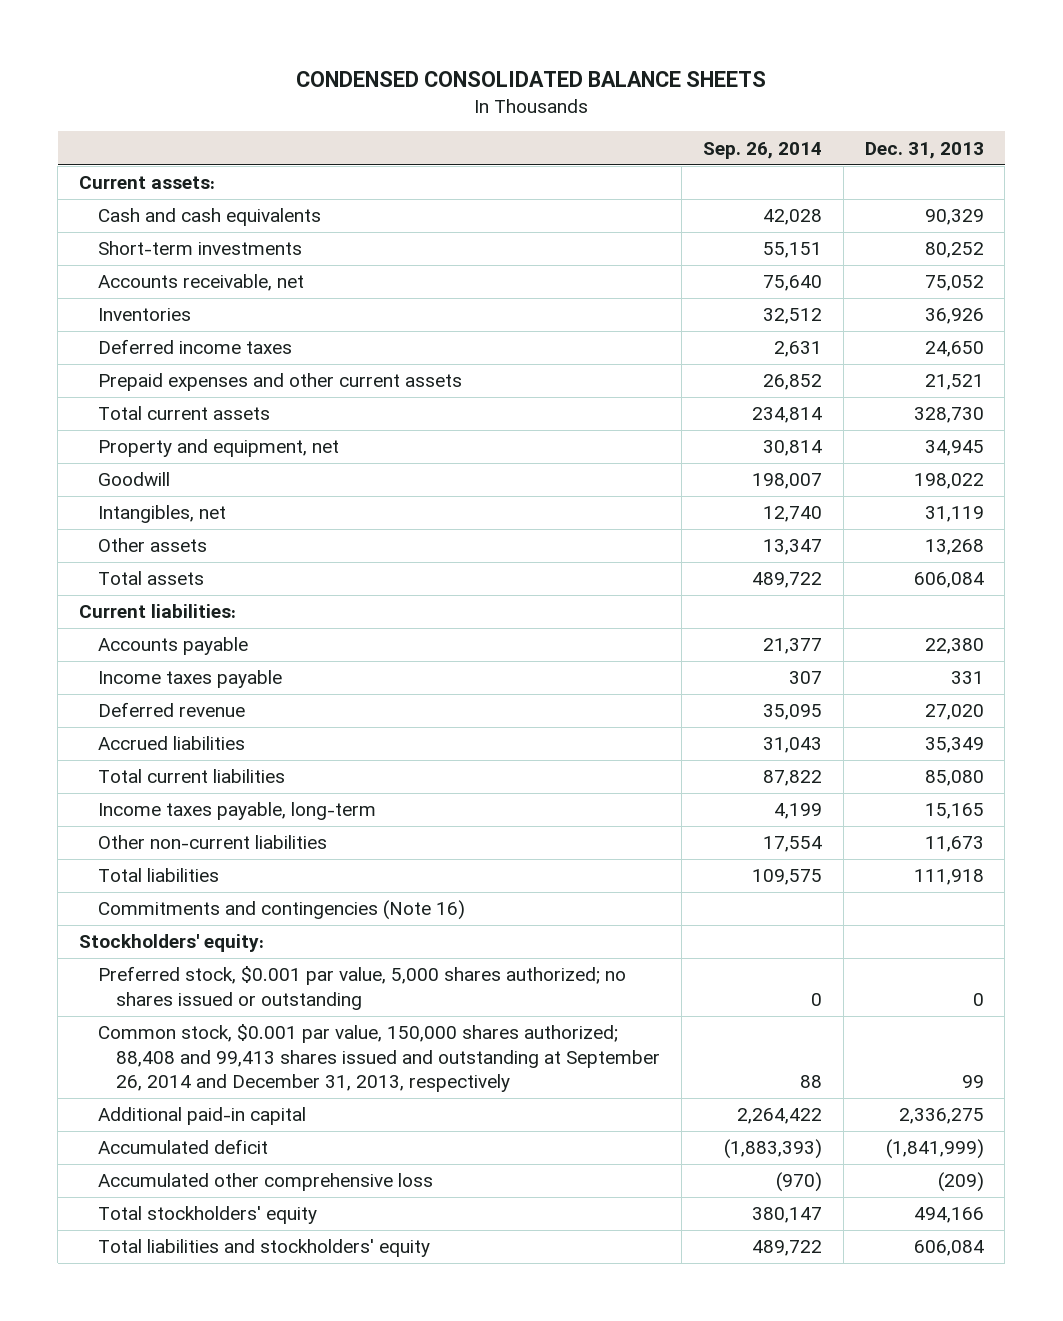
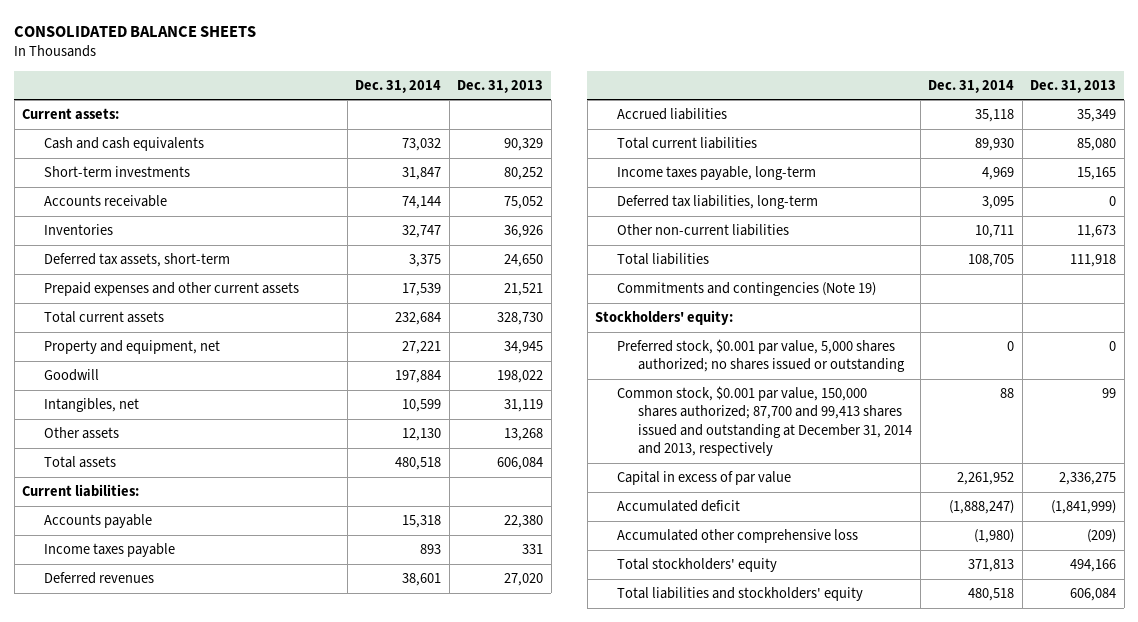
- CONDENSED CONSOLIDATED BALANCE SHEETS
+ CONSOLIDATED BALANCE SHEETS
- | Sep. 26, 2014 | Dec. 31, 2013
+ | Dec. 31, 2014 | Dec. 31, 2013
- Accounts receivable, net | 75,640 | 75,052
+ Accounts receivable | 74,144 | 75,052
- Deferred income taxes | 2,631 | 24,650
+ Deferred tax assets, short-term | 3,375 | 24,650
- Deferred revenue | 35,095 | 27,020
+ Deferred revenues | 38,601 | 27,020
+ Deferred tax liabilities, long-term | 3,095 | 0
- Commitments and contingencies (Note 16)
+ Commitments and contingencies (Note 19)
- Common stock, $0.001 par value, 150,000 shares authorized; 88,408 and 99,413 shares issued and outstanding at September 26, 2014 and December 31, 2013, respectively | 88 | 99
- Additional paid-in capital | 2,264,422 | 2,336,275
+ Common stock, $0.001 par value, 150,000 shares authorized; 87,700 and 99,413 shares issued and outstanding at December 31, 2014 and 2013, respectively | 88 | 99
+ Capital in excess of par value | 2,261,952 | 2,336,275

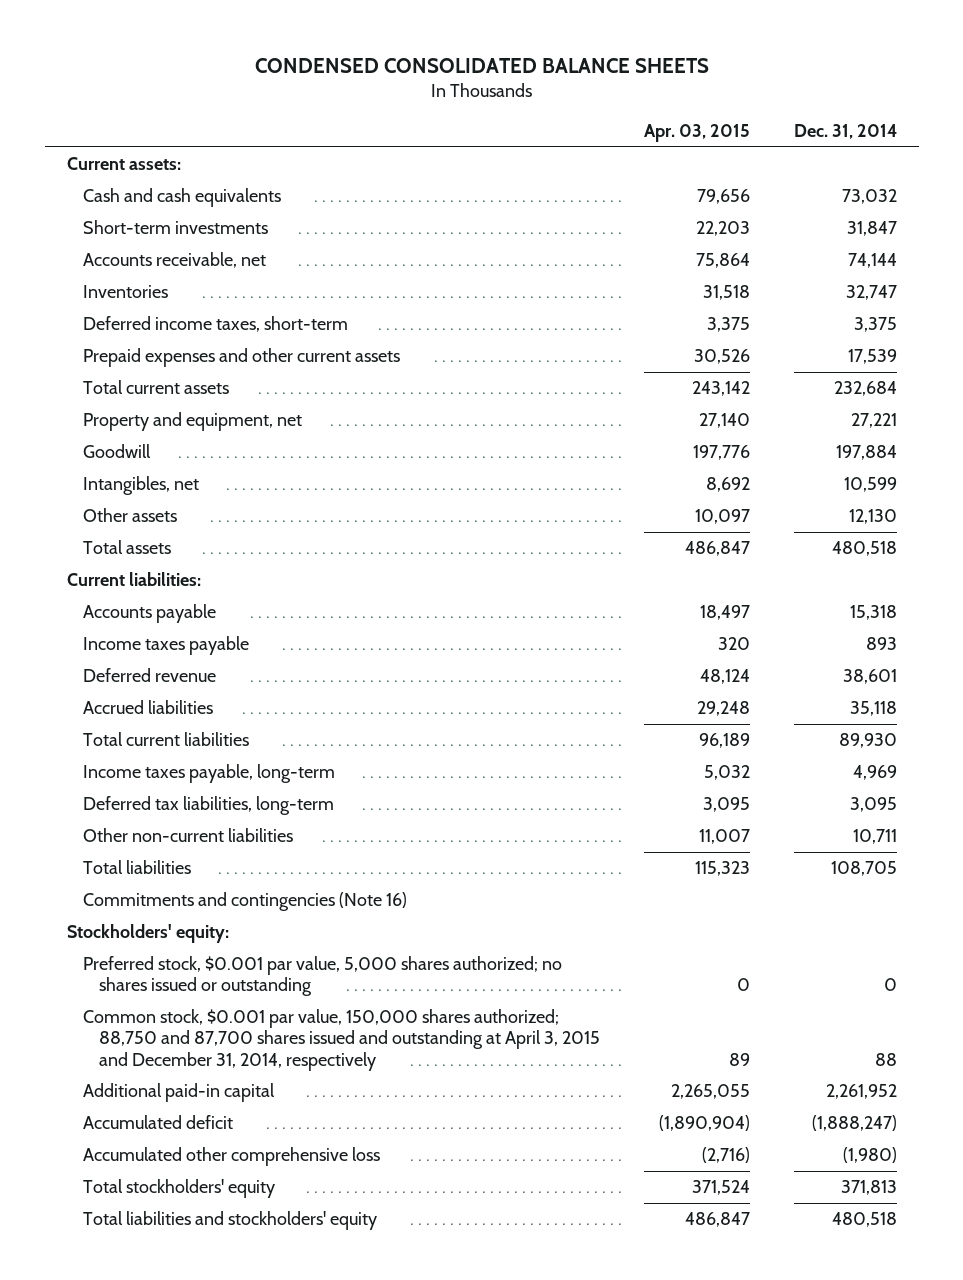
- CONSOLIDATED BALANCE SHEETS
+ CONDENSED CONSOLIDATED BALANCE SHEETS
- | Dec. 31, 2014 | Dec. 31, 2013
+ | Apr. 03, 2015 | Dec. 31, 2014
- Accounts receivable | 74,144 | 75,052
+ Accounts receivable, net | 75,864 | 74,144
- Deferred tax assets, short-term | 3,375 | 24,650
+ Deferred income taxes, short-term | 3,375 | 3,375
- Deferred revenues | 38,601 | 27,020
+ Deferred revenue | 48,124 | 38,601
- Commitments and contingencies (Note 19)
+ Commitments and contingencies (Note 16)
- Common stock, $0.001 par value, 150,000 shares authorized; 87,700 and 99,413 shares issued and outstanding at December 31, 2014 and 2013, respectively | 88 | 99
- Capital in excess of par value | 2,261,952 | 2,336,275
+ Common stock, $0.001 par value, 150,000 shares authorized; 88,750 and 87,700 shares issued and outstanding at April 3, 2015 and December 31, 2014, respectively | 89 | 88
+ Additional paid-in capital | 2,265,055 | 2,261,952

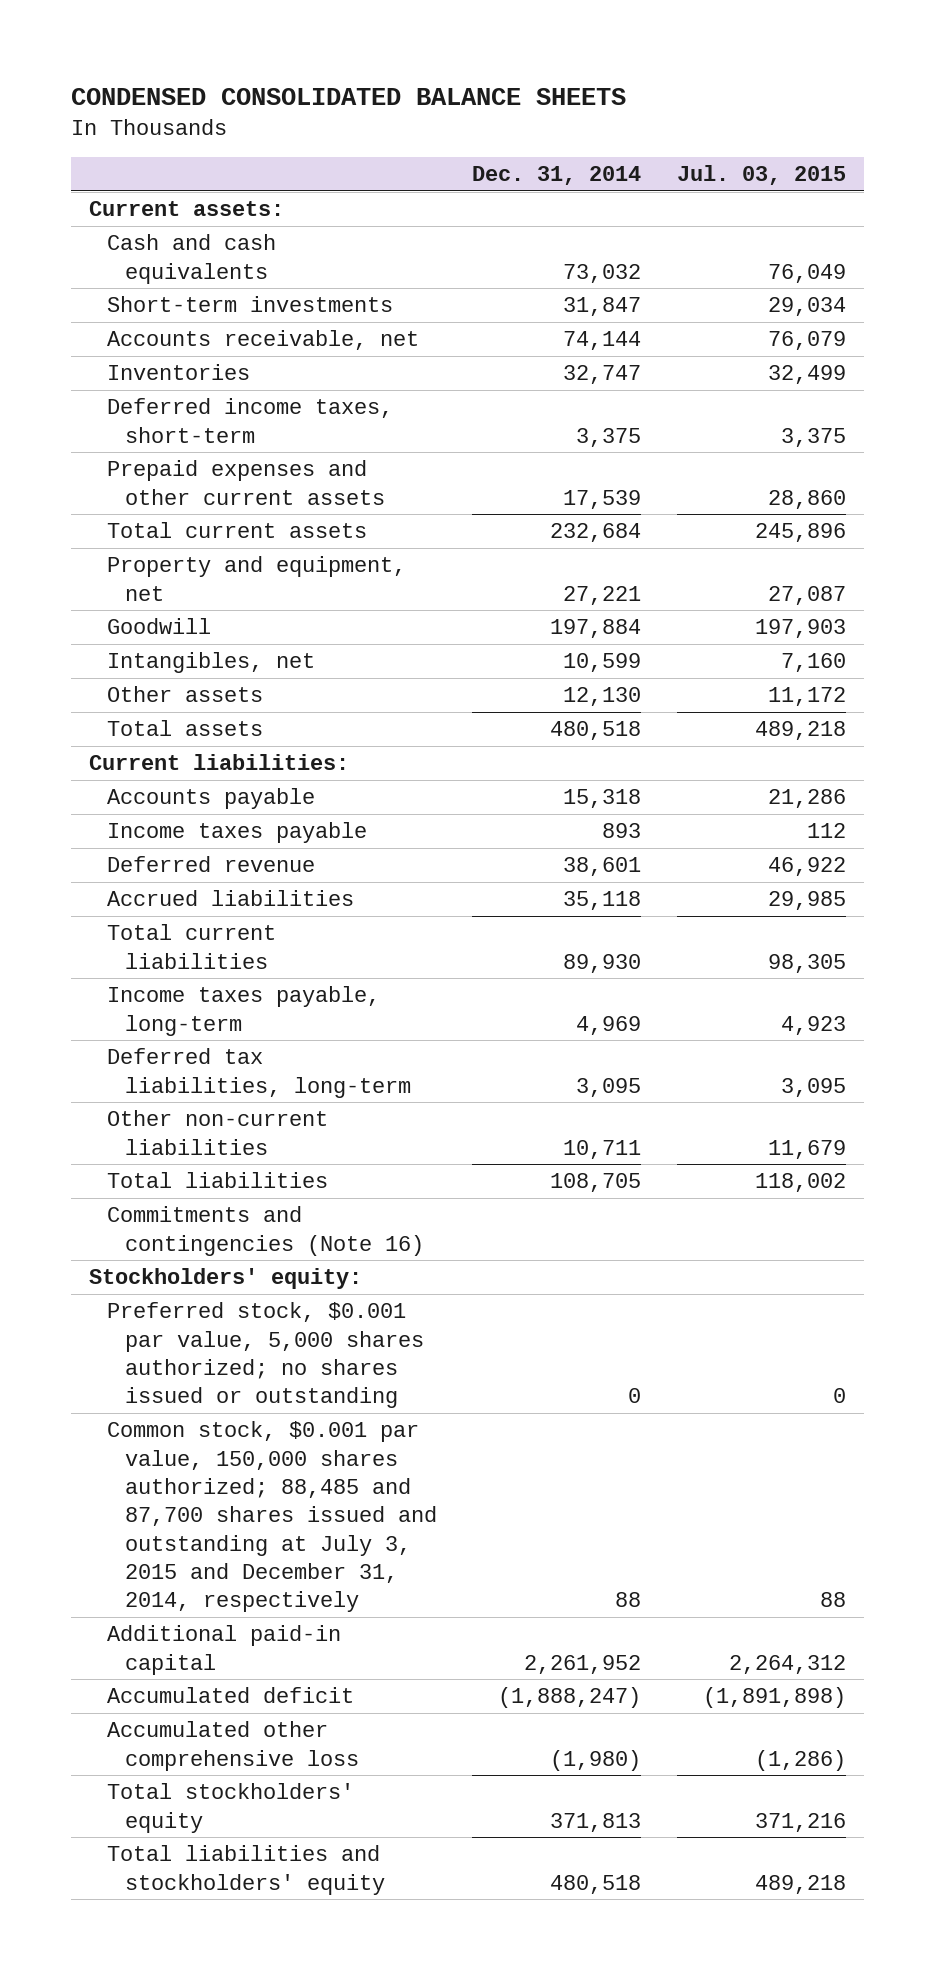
- | Apr. 03, 2015 | Dec. 31, 2014
+ | Dec. 31, 2014 | Jul. 03, 2015
- Common stock, $0.001 par value, 150,000 shares authorized; 88,750 and 87,700 shares issued and outstanding at April 3, 2015 and December 31, 2014, respectively | 89 | 88
+ Common stock, $0.001 par value, 150,000 shares authorized; 88,485 and 87,700 shares issued and outstanding at July 3, 2015 and December 31, 2014, respectively | 88 | 88

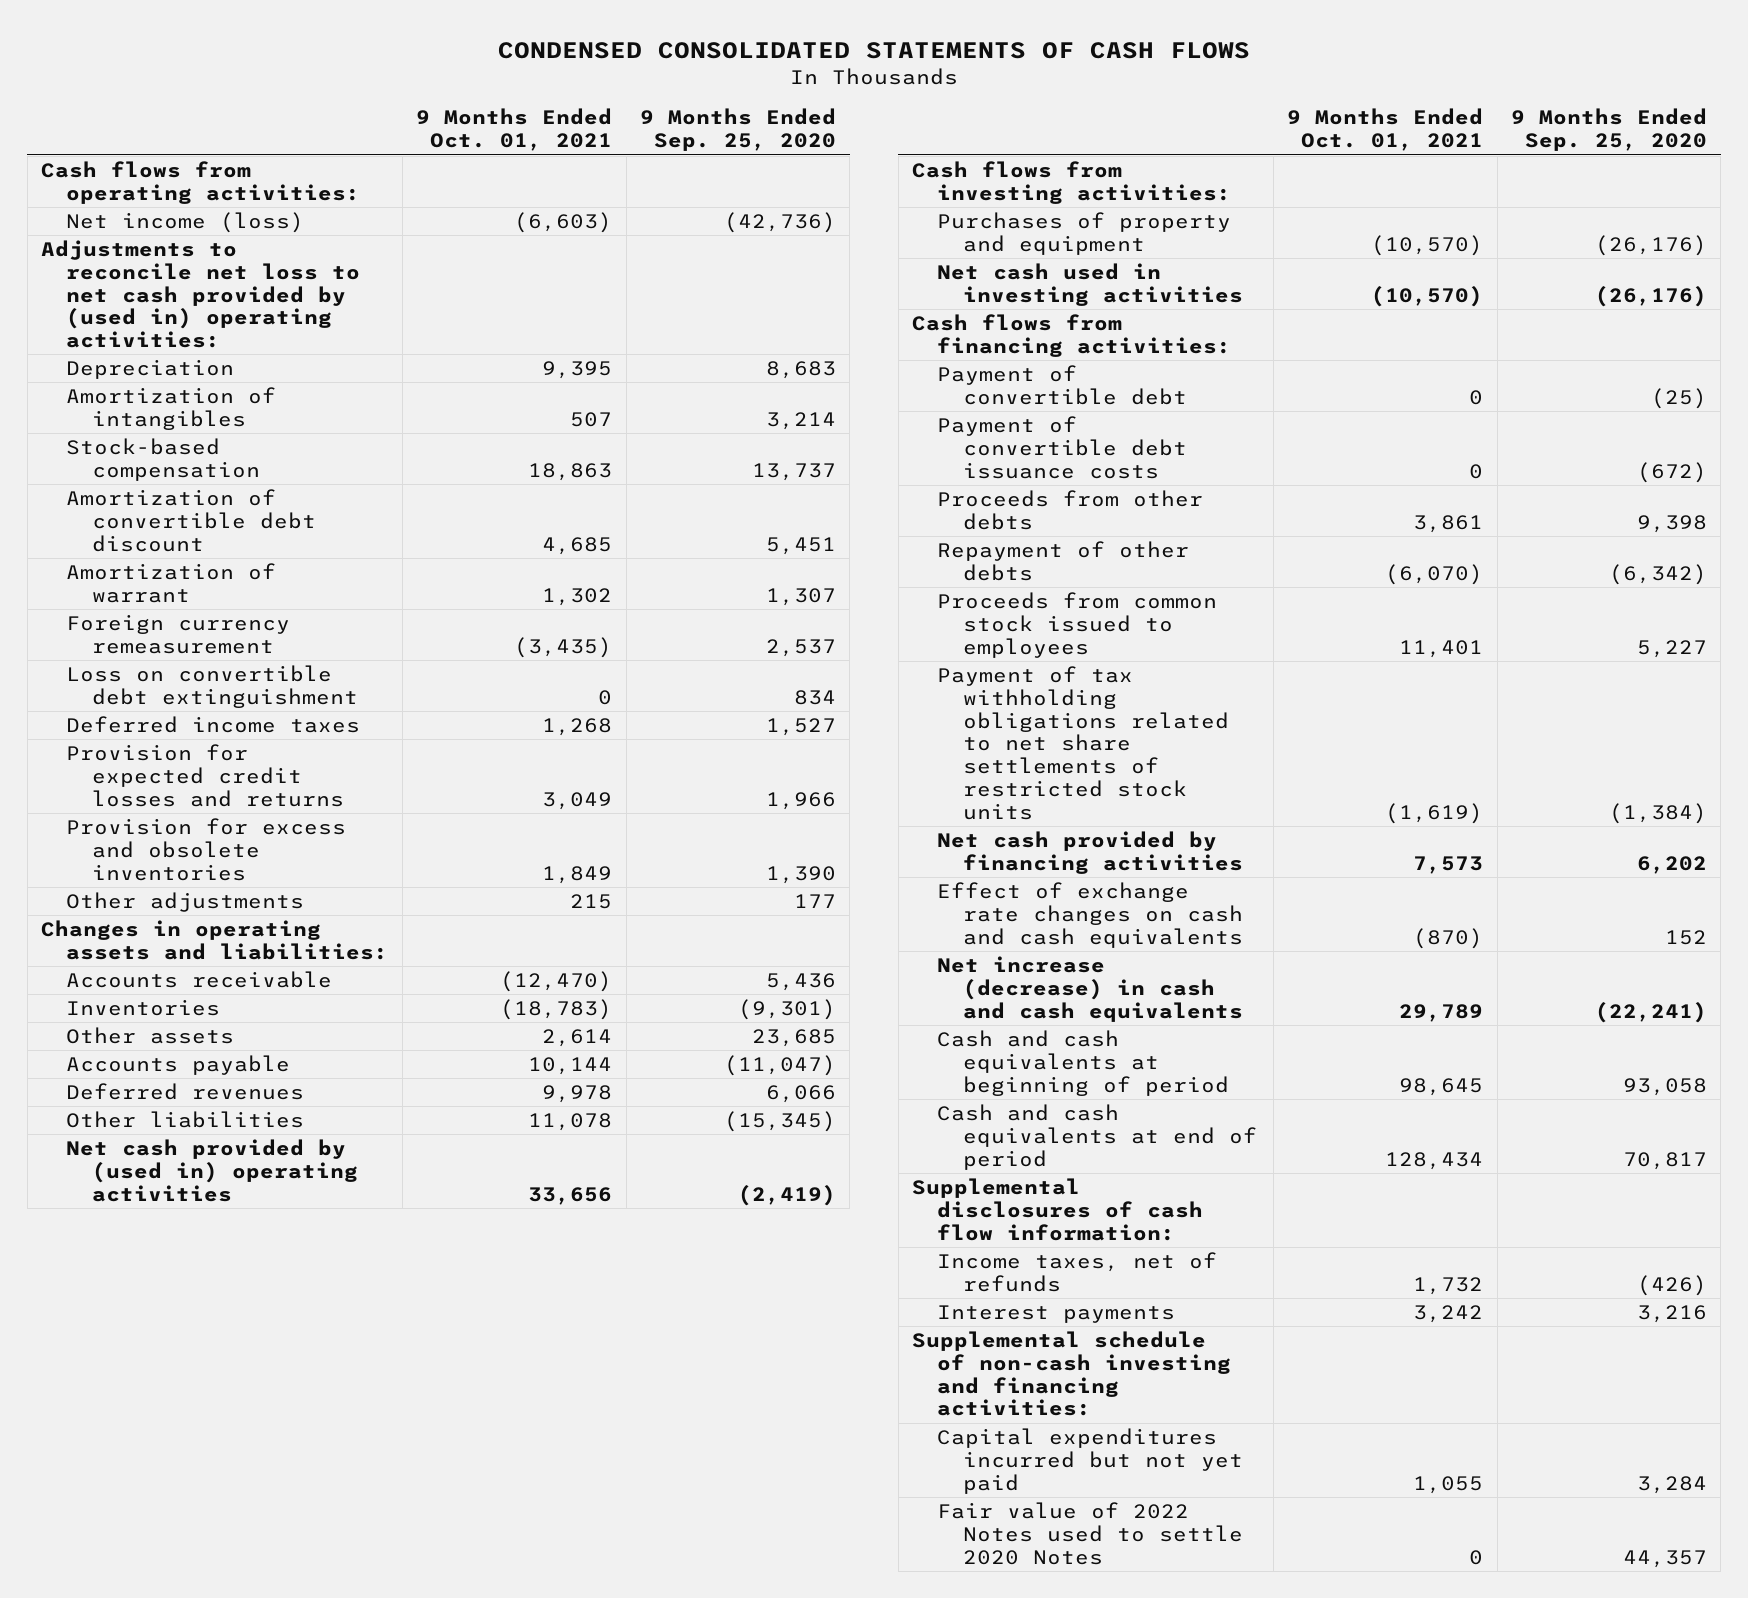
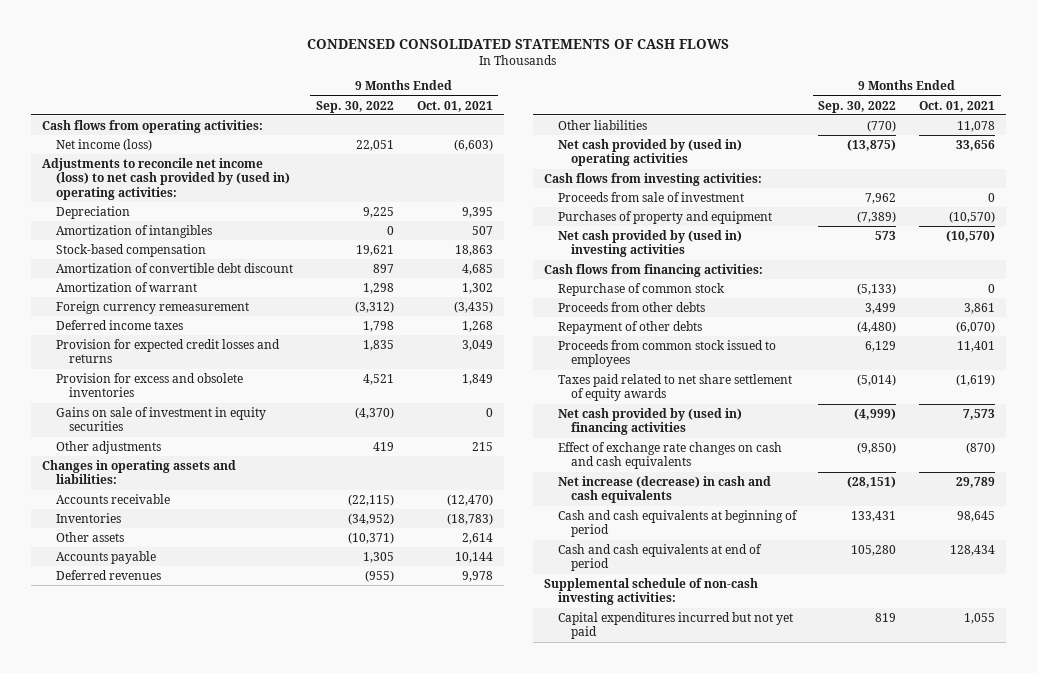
- | 9 Months Ended Oct. 01, 2021 | 9 Months Ended Sep. 25, 2020
+ | 9 Months Ended Sep. 30, 2022 | 9 Months Ended Oct. 01, 2021
- Adjustments to reconcile net loss to net cash provided by (used in) operating activities:
+ Adjustments to reconcile net income (loss) to net cash provided by (used in) operating activities:
- Loss on convertible debt extinguishment | 0 | 834
+ Gains on sale of investment in equity securities | (4,370) | 0
+ Proceeds from sale of investment | 7,962 | 0
- Net cash used in investing activities | (10,570) | (26,176)
+ Net cash provided by (used in) investing activities | 573 | (10,570)
- Payment of convertible debt | 0 | (25)
- Payment of convertible debt issuance costs | 0 | (672)
+ Repurchase of common stock | (5,133) | 0
- Payment of tax withholding obligations related to net share settlements of restricted stock units | (1,619) | (1,384)
- Net cash provided by financing activities | 7,573 | 6,202
+ Taxes paid related to net share settlement of equity awards | (5,014) | (1,619)
+ Net cash provided by (used in) financing activities | (4,999) | 7,573
- Supplemental disclosures of cash flow information:
- Income taxes, net of refunds | 1,732 | (426)
- Interest payments | 3,242 | 3,216
- Supplemental schedule of non-cash investing and financing activities:
+ Supplemental schedule of non-cash investing activities:
- Fair value of 2022 Notes used to settle 2020 Notes | 0 | 44,357

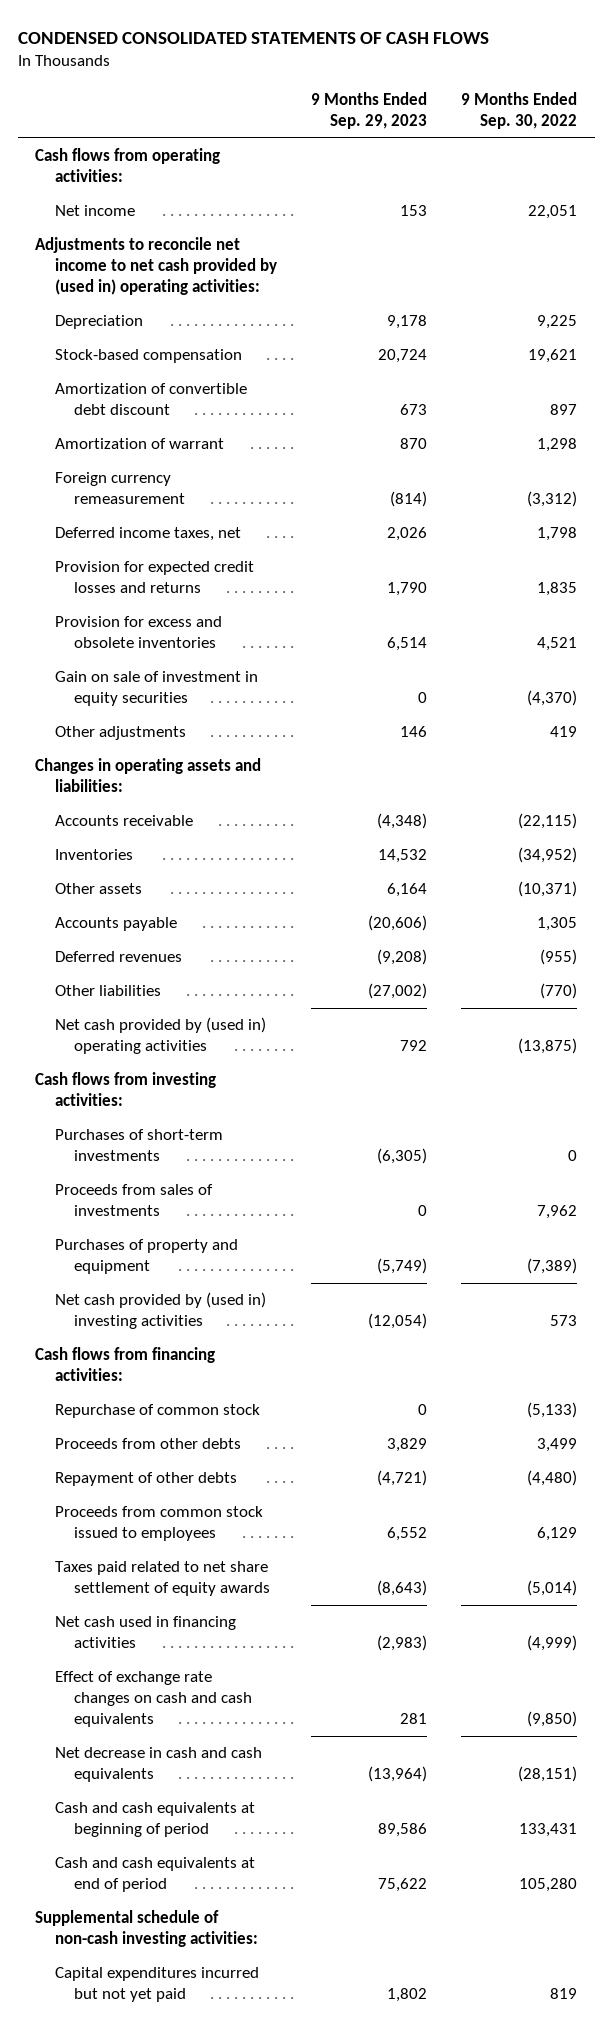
- | 9 Months Ended Sep. 30, 2022 | 9 Months Ended Oct. 01, 2021
+ | 9 Months Ended Sep. 29, 2023 | 9 Months Ended Sep. 30, 2022
- Net income (loss) | 22,051 | (6,603)
- Adjustments to reconcile net income (loss) to net cash provided by (used in) operating activities:
+ Net income | 153 | 22,051
+ Adjustments to reconcile net income to net cash provided by (used in) operating activities:
- Amortization of intangibles | 0 | 507
- Deferred income taxes | 1,798 | 1,268
+ Deferred income taxes, net | 2,026 | 1,798
- Gains on sale of investment in equity securities | (4,370) | 0
+ Gain on sale of investment in equity securities | 0 | (4,370)
- Proceeds from sale of investment | 7,962 | 0
+ Purchases of short-term investments | (6,305) | 0
+ Proceeds from sales of investments | 0 | 7,962
- Net cash provided by (used in) financing activities | (4,999) | 7,573
+ Net cash used in financing activities | (2,983) | (4,999)
- Net increase (decrease) in cash and cash equivalents | (28,151) | 29,789
+ Net decrease in cash and cash equivalents | (13,964) | (28,151)

